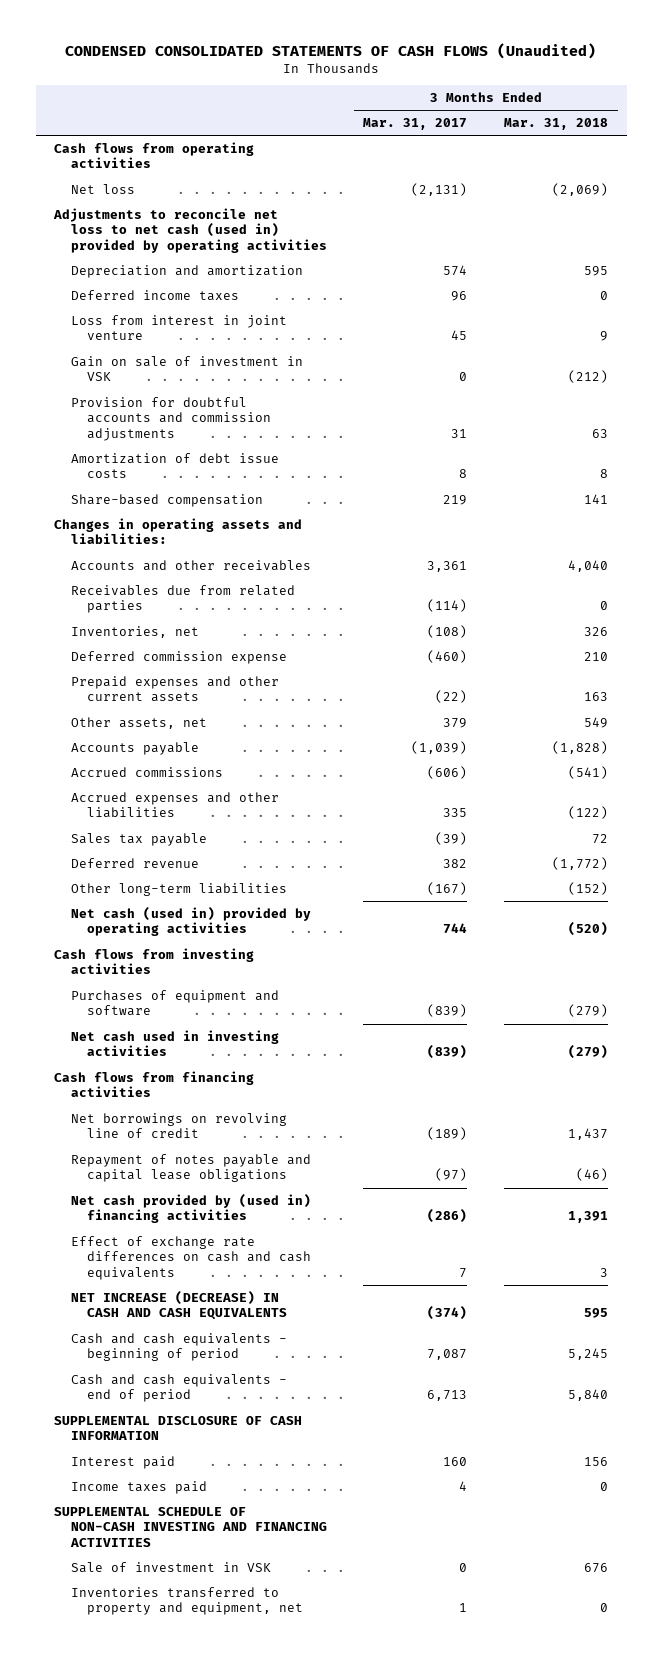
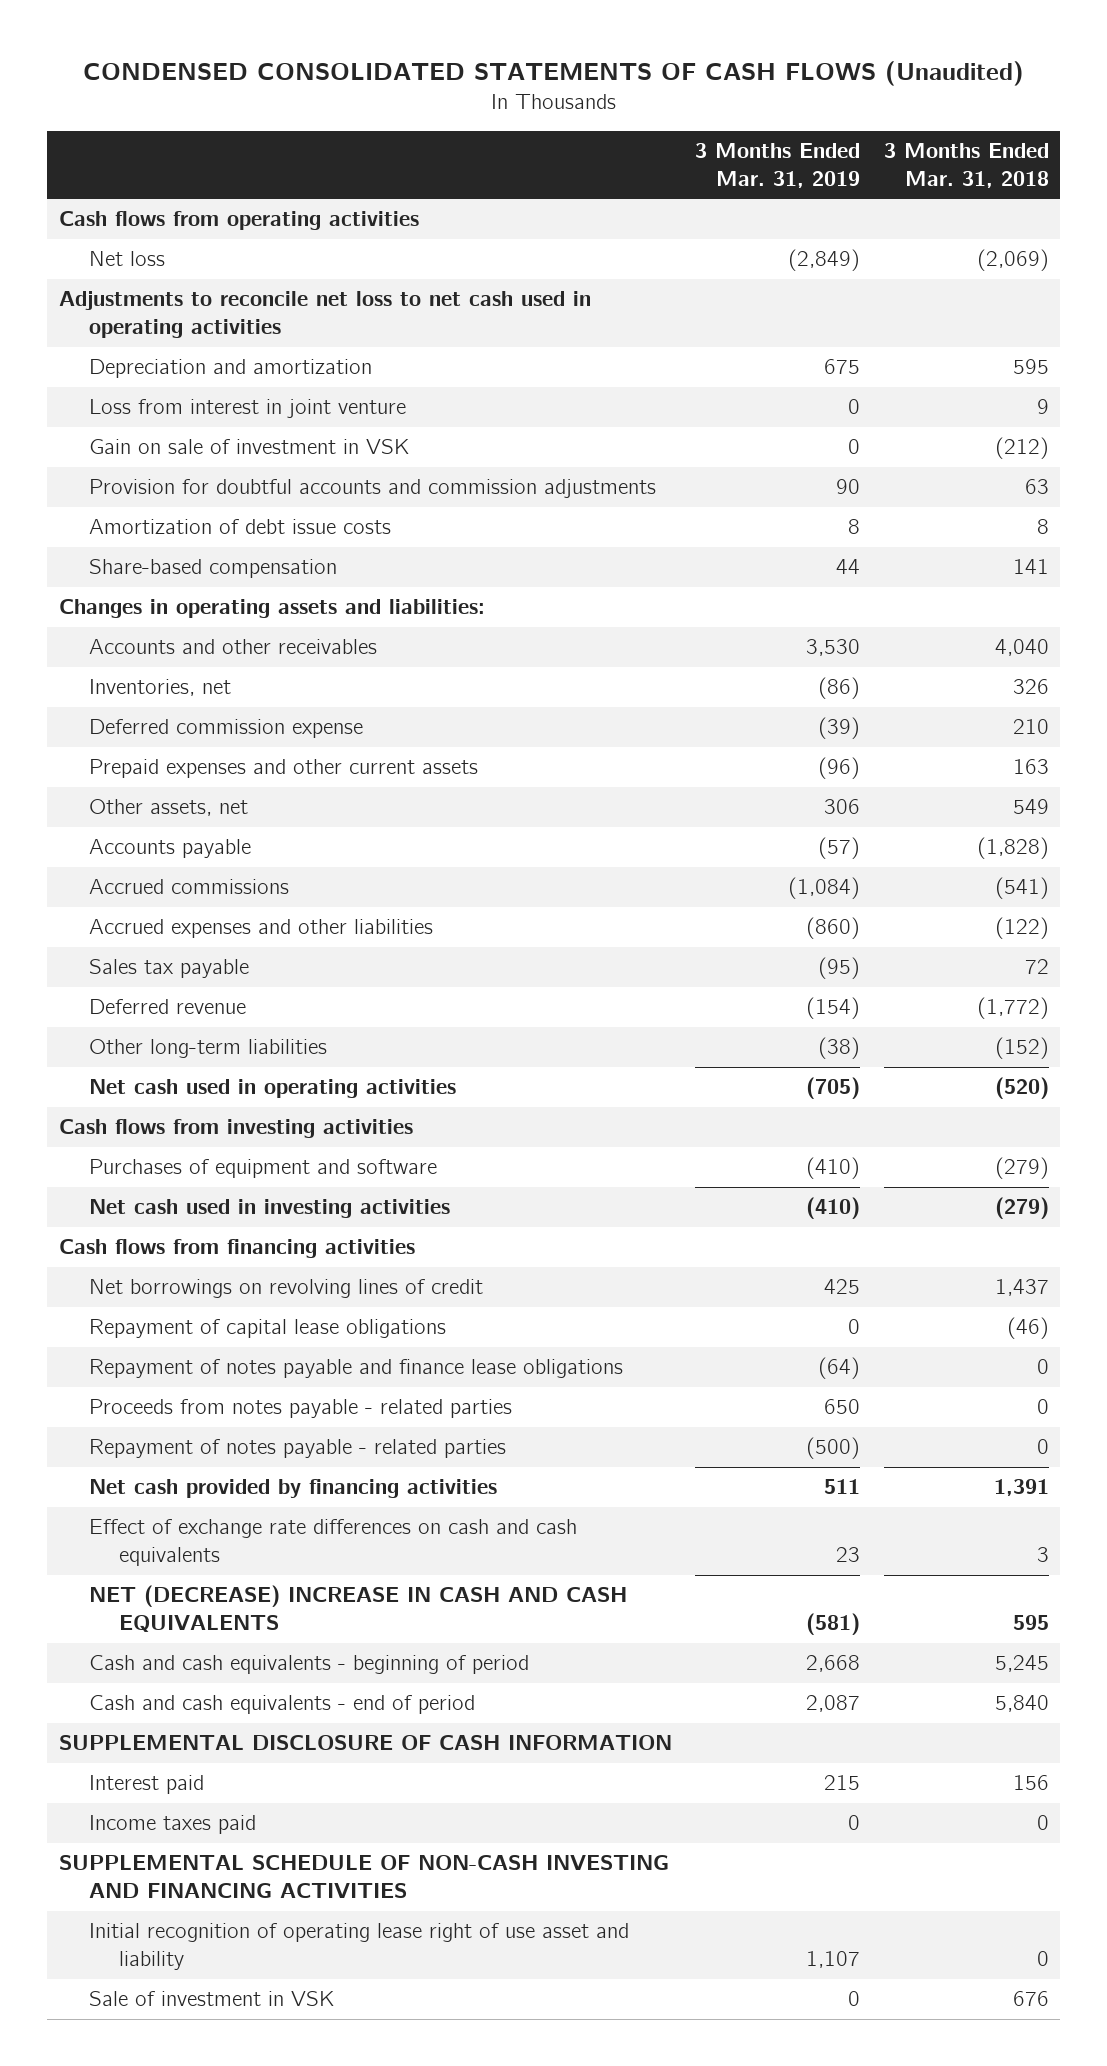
- | 3 Months Ended Mar. 31, 2017 | 3 Months Ended Mar. 31, 2018
+ | 3 Months Ended Mar. 31, 2019 | 3 Months Ended Mar. 31, 2018
- Adjustments to reconcile net loss to net cash (used in) provided by operating activities
+ Adjustments to reconcile net loss to net cash used in operating activities
- Deferred income taxes | 96 | 0
- Receivables due from related parties | (114) | 0
- Net cash (used in) provided by operating activities | 744 | (520)
+ Net cash used in operating activities | (705) | (520)
- Net borrowings on revolving line of credit | (189) | 1,437
- Repayment of notes payable and capital lease obligations | (97) | (46)
- Net cash provided by (used in) financing activities | (286) | 1,391
+ Net borrowings on revolving lines of credit | 425 | 1,437
+ Repayment of capital lease obligations | 0 | (46)
+ Repayment of notes payable and finance lease obligations | (64) | 0
+ Proceeds from notes payable - related parties | 650 | 0
+ Repayment of notes payable - related parties | (500) | 0
+ Net cash provided by financing activities | 511 | 1,391
- NET INCREASE (DECREASE) IN CASH AND CASH EQUIVALENTS | (374) | 595
+ NET (DECREASE) INCREASE IN CASH AND CASH EQUIVALENTS | (581) | 595
+ Initial recognition of operating lease right of use asset and liability | 1,107 | 0
- Inventories transferred to property and equipment, net | 1 | 0

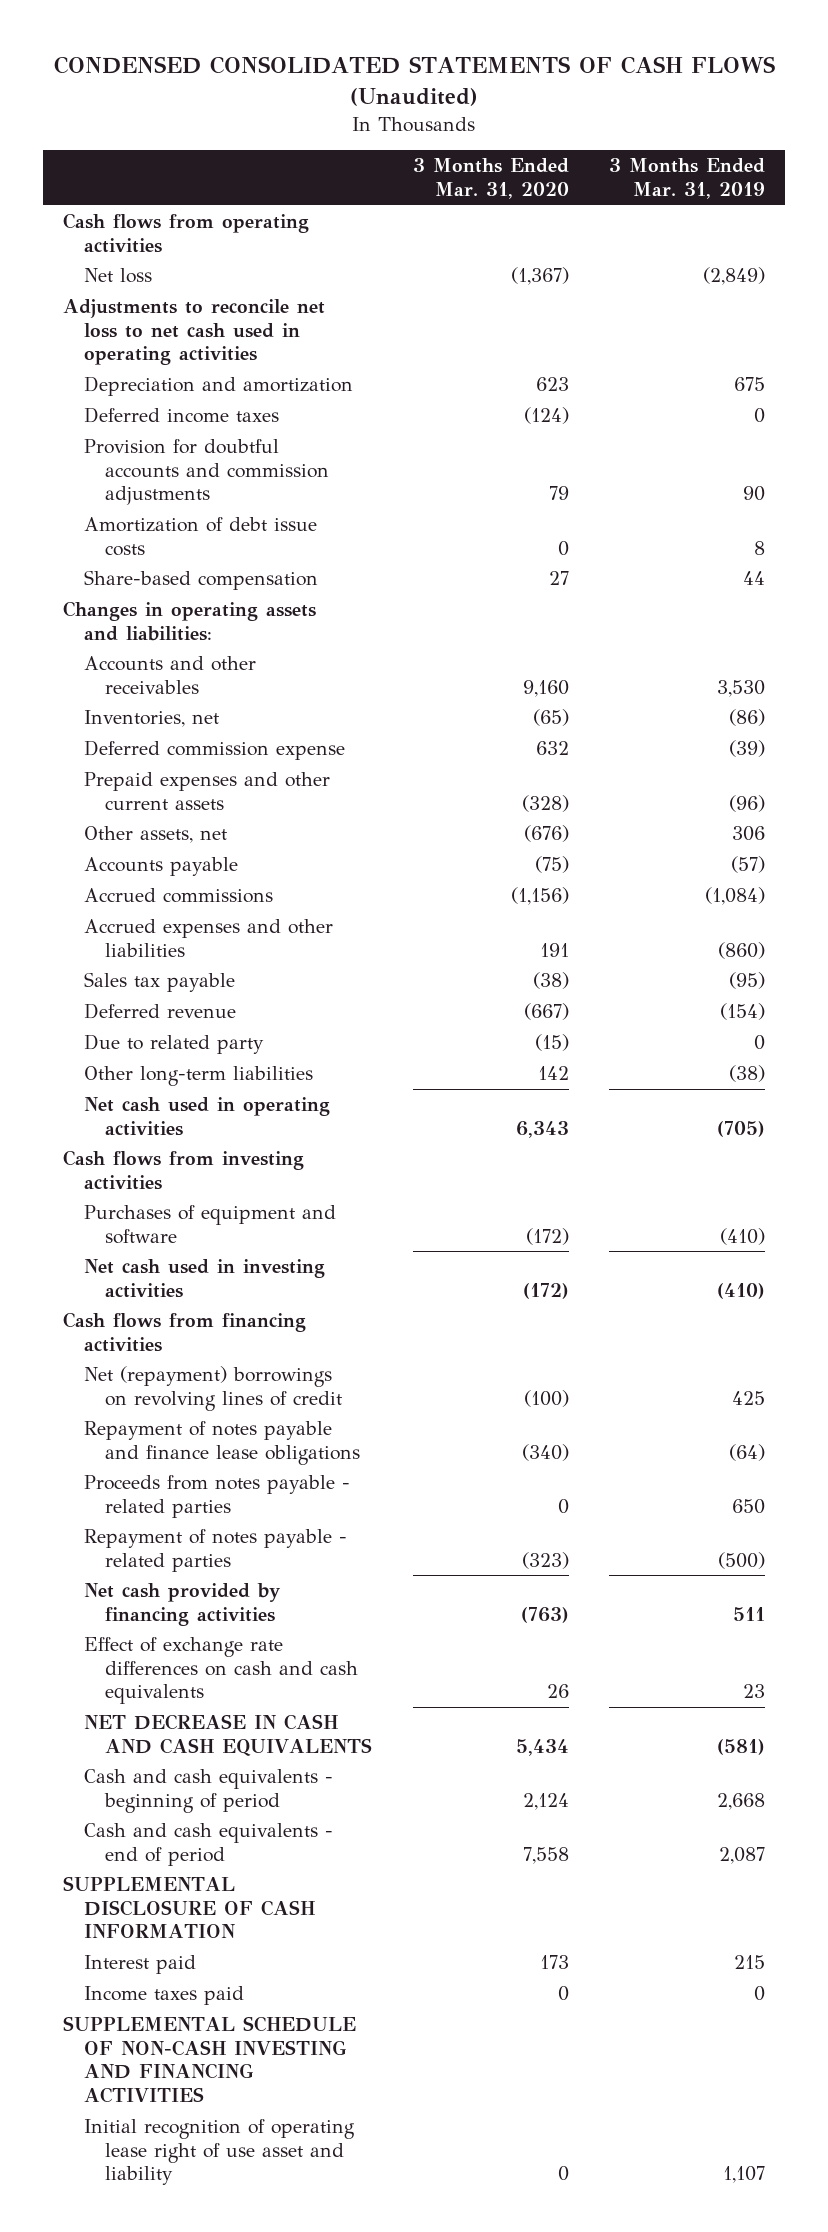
- | 3 Months Ended Mar. 31, 2019 | 3 Months Ended Mar. 31, 2018
+ | 3 Months Ended Mar. 31, 2020 | 3 Months Ended Mar. 31, 2019
- Loss from interest in joint venture | 0 | 9
- Gain on sale of investment in VSK | 0 | (212)
+ Deferred income taxes | (124) | 0
+ Due to related party | (15) | 0
- Net borrowings on revolving lines of credit | 425 | 1,437
- Repayment of capital lease obligations | 0 | (46)
+ Net (repayment) borrowings on revolving lines of credit | (100) | 425
- NET (DECREASE) INCREASE IN CASH AND CASH EQUIVALENTS | (581) | 595
+ NET DECREASE IN CASH AND CASH EQUIVALENTS | 5,434 | (581)
- Sale of investment in VSK | 0 | 676

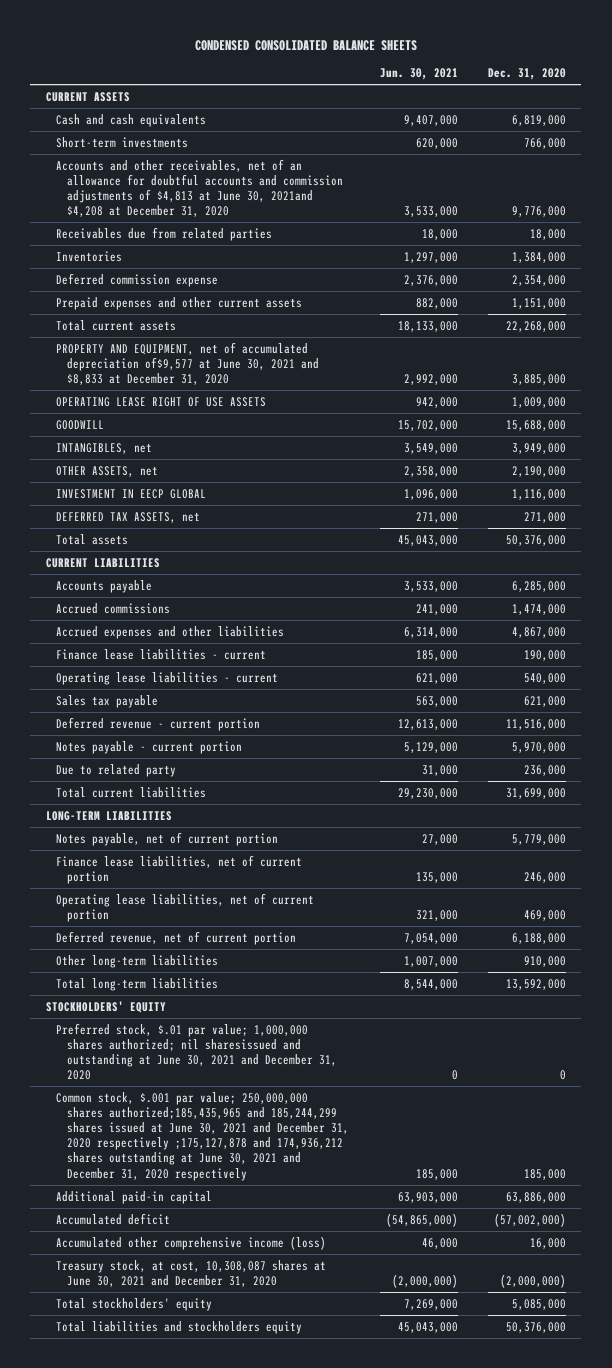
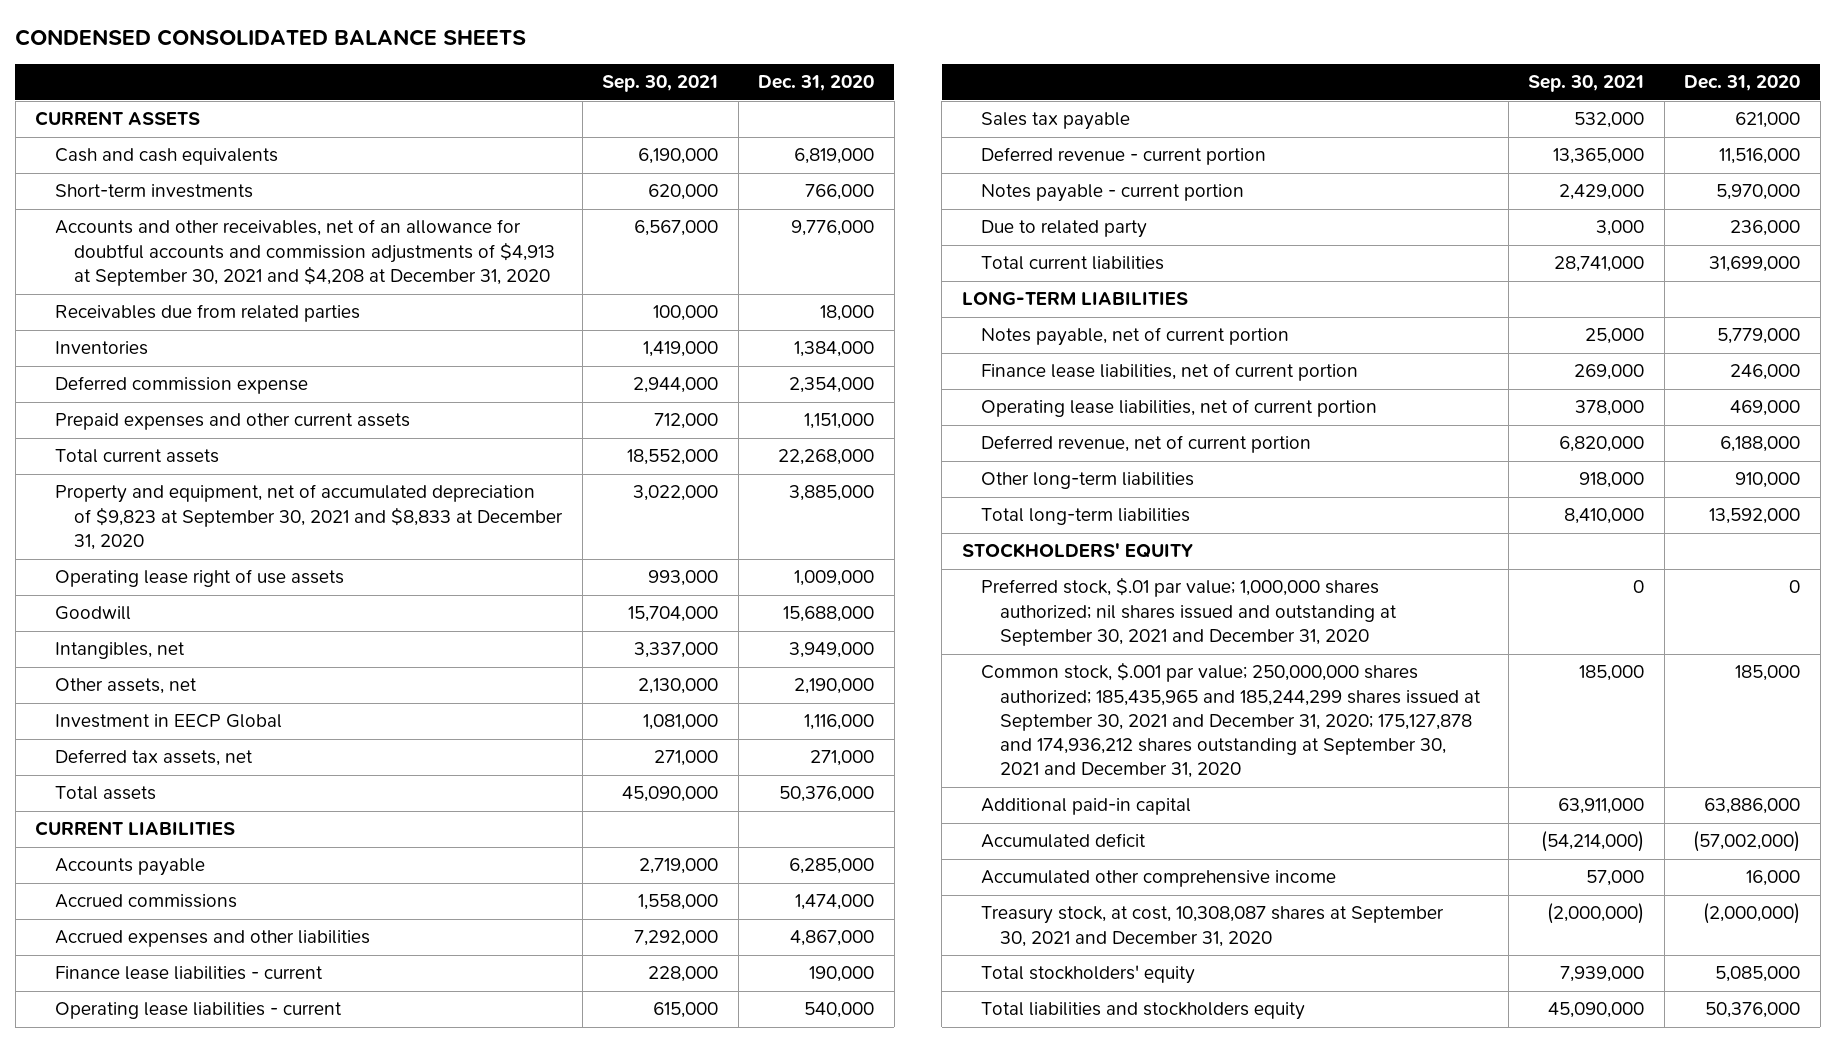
- | Jun. 30, 2021 | Dec. 31, 2020
+ | Sep. 30, 2021 | Dec. 31, 2020
- Accounts and other receivables, net of an allowance for doubtful accounts and commission adjustments of $4,813 at June 30, 2021and $4,208 at December 31, 2020 | 3,533,000 | 9,776,000
+ Accounts and other receivables, net of an allowance for doubtful accounts and commission adjustments of $4,913 at September 30, 2021 and $4,208 at December 31, 2020 | 6,567,000 | 9,776,000
- PROPERTY AND EQUIPMENT, net of accumulated depreciation of$9,577 at June 30, 2021 and $8,833 at December 31, 2020 | 2,992,000 | 3,885,000
- OPERATING LEASE RIGHT OF USE ASSETS | 942,000 | 1,009,000
- GOODWILL | 15,702,000 | 15,688,000
- INTANGIBLES, net | 3,549,000 | 3,949,000
- OTHER ASSETS, net | 2,358,000 | 2,190,000
- INVESTMENT IN EECP GLOBAL | 1,096,000 | 1,116,000
- DEFERRED TAX ASSETS, net | 271,000 | 271,000
+ Property and equipment, net of accumulated depreciation of $9,823 at September 30, 2021 and $8,833 at December 31, 2020 | 3,022,000 | 3,885,000
+ Operating lease right of use assets | 993,000 | 1,009,000
+ Goodwill | 15,704,000 | 15,688,000
+ Intangibles, net | 3,337,000 | 3,949,000
+ Other assets, net | 2,130,000 | 2,190,000
+ Investment in EECP Global | 1,081,000 | 1,116,000
+ Deferred tax assets, net | 271,000 | 271,000
- Preferred stock, $.01 par value; 1,000,000 shares authorized; nil sharesissued and outstanding at June 30, 2021 and December 31, 2020 | 0 | 0
- Common stock, $.001 par value; 250,000,000 shares authorized;185,435,965 and 185,244,299 shares issued at June 30, 2021 and December 31, 2020 respectively ;175,127,878 and 174,936,212 shares outstanding at June 30, 2021 and December 31, 2020 respectively | 185,000 | 185,000
+ Preferred stock, $.01 par value; 1,000,000 shares authorized; nil shares issued and outstanding at September 30, 2021 and December 31, 2020 | 0 | 0
+ Common stock, $.001 par value; 250,000,000 shares authorized; 185,435,965 and 185,244,299 shares issued at September 30, 2021 and December 31, 2020; 175,127,878 and 174,936,212 shares outstanding at September 30, 2021 and December 31, 2020 | 185,000 | 185,000
- Accumulated other comprehensive income (loss) | 46,000 | 16,000
- Treasury stock, at cost, 10,308,087 shares at June 30, 2021 and December 31, 2020 | (2,000,000) | (2,000,000)
+ Accumulated other comprehensive income | 57,000 | 16,000
+ Treasury stock, at cost, 10,308,087 shares at September 30, 2021 and December 31, 2020 | (2,000,000) | (2,000,000)

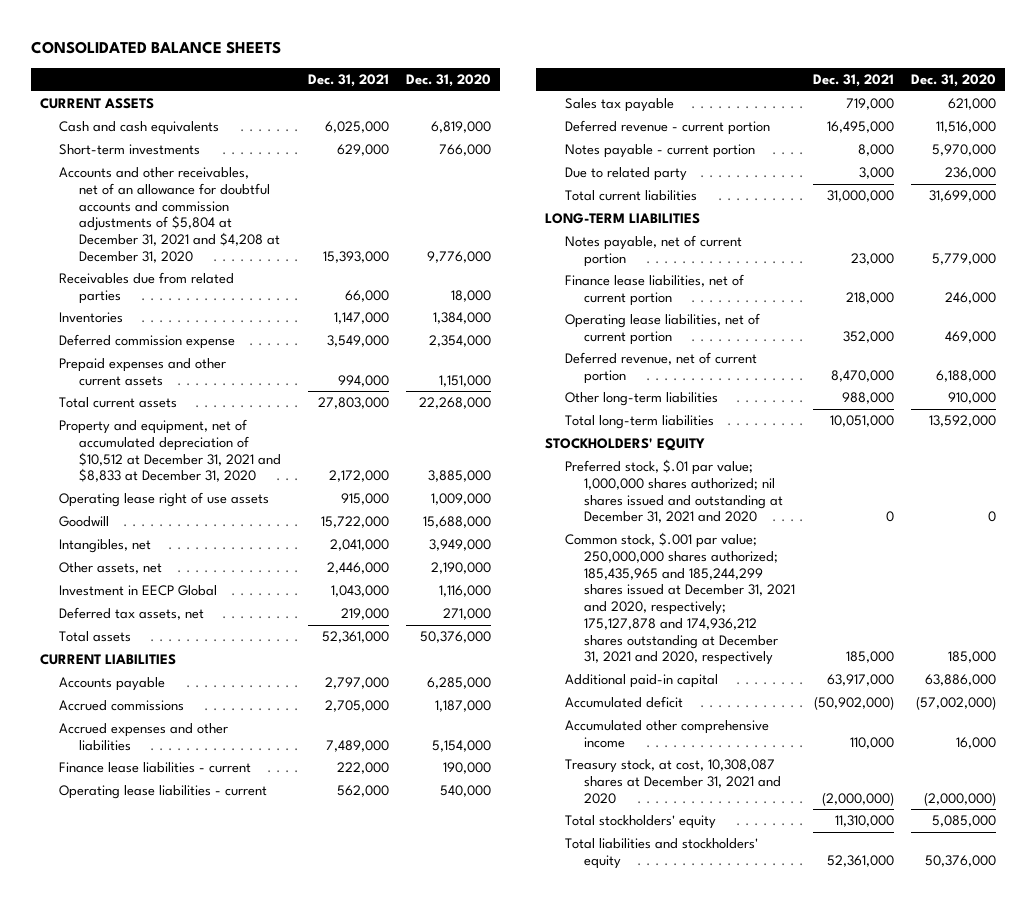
- CONDENSED CONSOLIDATED BALANCE SHEETS
+ CONSOLIDATED BALANCE SHEETS
- | Sep. 30, 2021 | Dec. 31, 2020
+ | Dec. 31, 2021 | Dec. 31, 2020
- Accounts and other receivables, net of an allowance for doubtful accounts and commission adjustments of $4,913 at September 30, 2021 and $4,208 at December 31, 2020 | 6,567,000 | 9,776,000
+ Accounts and other receivables, net of an allowance for doubtful accounts and commission adjustments of $5,804 at December 31, 2021 and $4,208 at December 31, 2020 | 15,393,000 | 9,776,000
- Property and equipment, net of accumulated depreciation of $9,823 at September 30, 2021 and $8,833 at December 31, 2020 | 3,022,000 | 3,885,000
+ Property and equipment, net of accumulated depreciation of $10,512 at December 31, 2021 and $8,833 at December 31, 2020 | 2,172,000 | 3,885,000
- Accrued commissions | 1,558,000 | 1,474,000
- Accrued expenses and other liabilities | 7,292,000 | 4,867,000
+ Accrued commissions | 2,705,000 | 1,187,000
+ Accrued expenses and other liabilities | 7,489,000 | 5,154,000
- Preferred stock, $.01 par value; 1,000,000 shares authorized; nil shares issued and outstanding at September 30, 2021 and December 31, 2020 | 0 | 0
- Common stock, $.001 par value; 250,000,000 shares authorized; 185,435,965 and 185,244,299 shares issued at September 30, 2021 and December 31, 2020; 175,127,878 and 174,936,212 shares outstanding at September 30, 2021 and December 31, 2020 | 185,000 | 185,000
+ Preferred stock, $.01 par value; 1,000,000 shares authorized; nil shares issued and outstanding at December 31, 2021 and 2020 | 0 | 0
+ Common stock, $.001 par value; 250,000,000 shares authorized; 185,435,965 and 185,244,299 shares issued at December 31, 2021 and 2020, respectively; 175,127,878 and 174,936,212 shares outstanding at December 31, 2021 and 2020, respectively | 185,000 | 185,000
- Treasury stock, at cost, 10,308,087 shares at September 30, 2021 and December 31, 2020 | (2,000,000) | (2,000,000)
+ Treasury stock, at cost, 10,308,087 shares at December 31, 2021 and 2020 | (2,000,000) | (2,000,000)
- Total liabilities and stockholders equity | 45,090,000 | 50,376,000
+ Total liabilities and stockholders' equity | 52,361,000 | 50,376,000

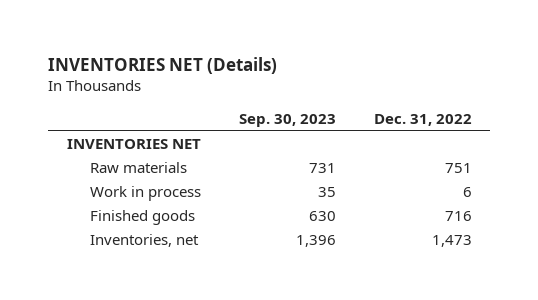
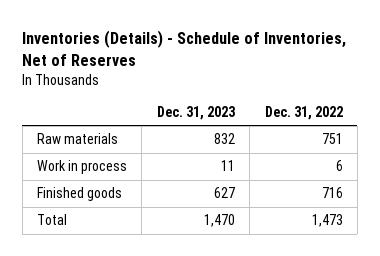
- INVENTORIES NET (Details)
+ Inventories (Details) - Schedule of Inventories, Net of Reserves
- | Sep. 30, 2023 | Dec. 31, 2022
+ | Dec. 31, 2023 | Dec. 31, 2022
- INVENTORIES NET
- Inventories, net | 1,396 | 1,473
+ Total | 1,470 | 1,473

